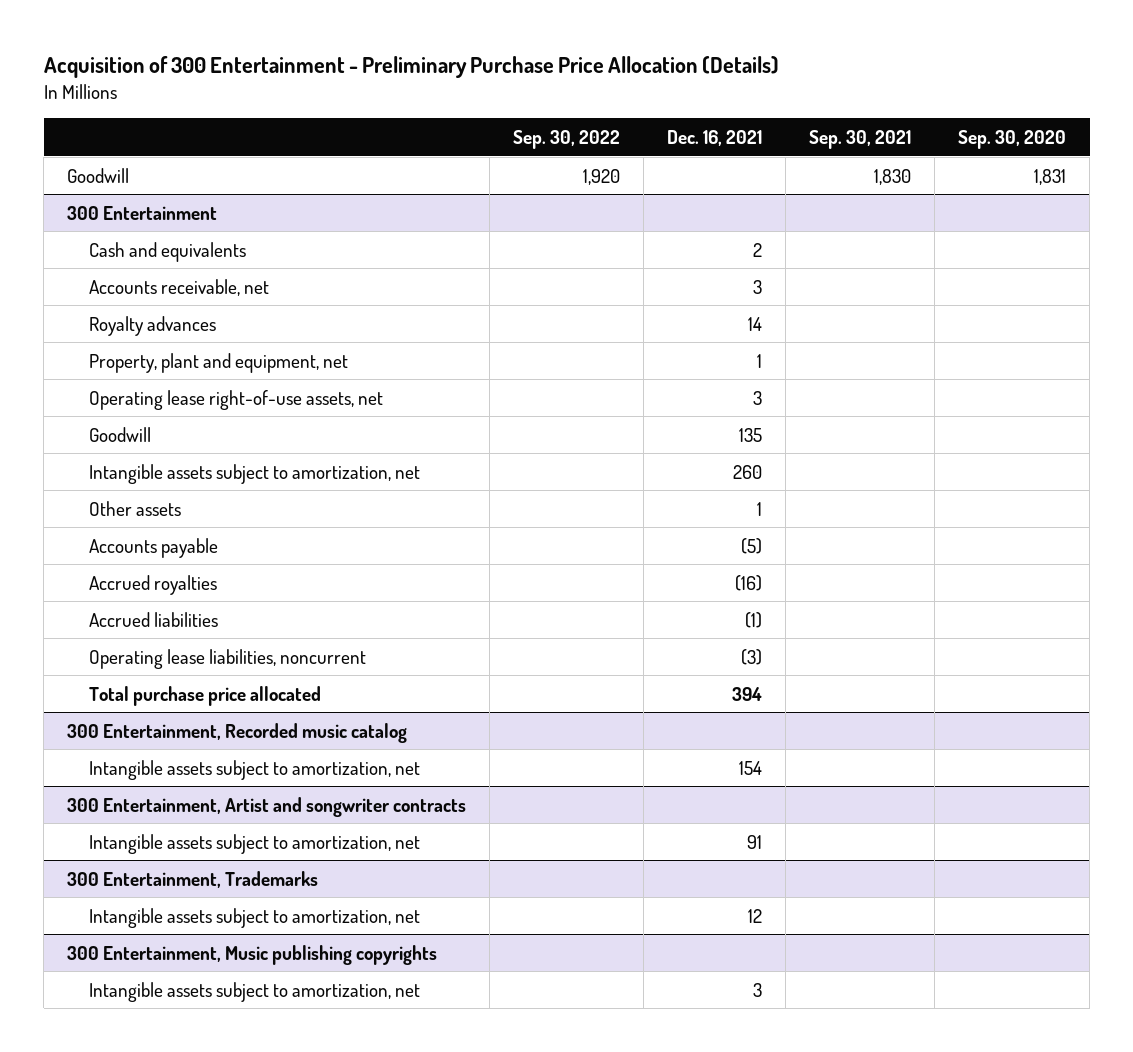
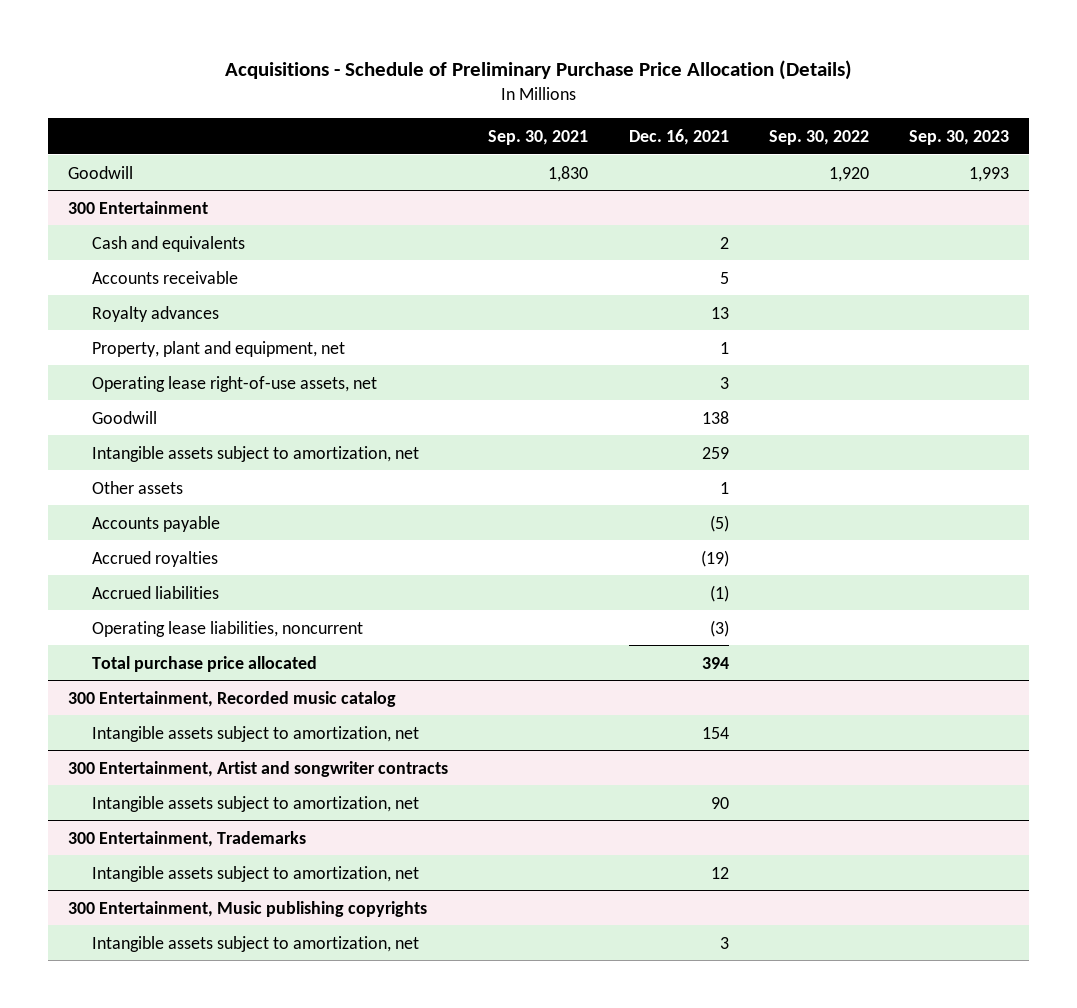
- Acquisition of 300 Entertainment - Preliminary Purchase Price Allocation (Details)
+ Acquisitions - Schedule of Preliminary Purchase Price Allocation (Details)
- | Sep. 30, 2022 | Dec. 16, 2021 | Sep. 30, 2021 | Sep. 30, 2020
+ | Sep. 30, 2021 | Dec. 16, 2021 | Sep. 30, 2022 | Sep. 30, 2023
@ 300 Entertainment
- Accounts receivable, net | | 3 | |
- Royalty advances | | 14 | |
+ Accounts receivable | | 5 | |
+ Royalty advances | | 13 | |
- Goodwill | | 135 | |
- Intangible assets subject to amortization, net | | 260 | |
+ Goodwill | | 138 | |
+ Intangible assets subject to amortization, net | | 259 | |
- Accrued royalties | | (16) | |
+ Accrued royalties | | (19) | |
@ 300 Entertainment, Artist and songwriter contracts
- Intangible assets subject to amortization, net | | 91 | |
+ Intangible assets subject to amortization, net | | 90 | |

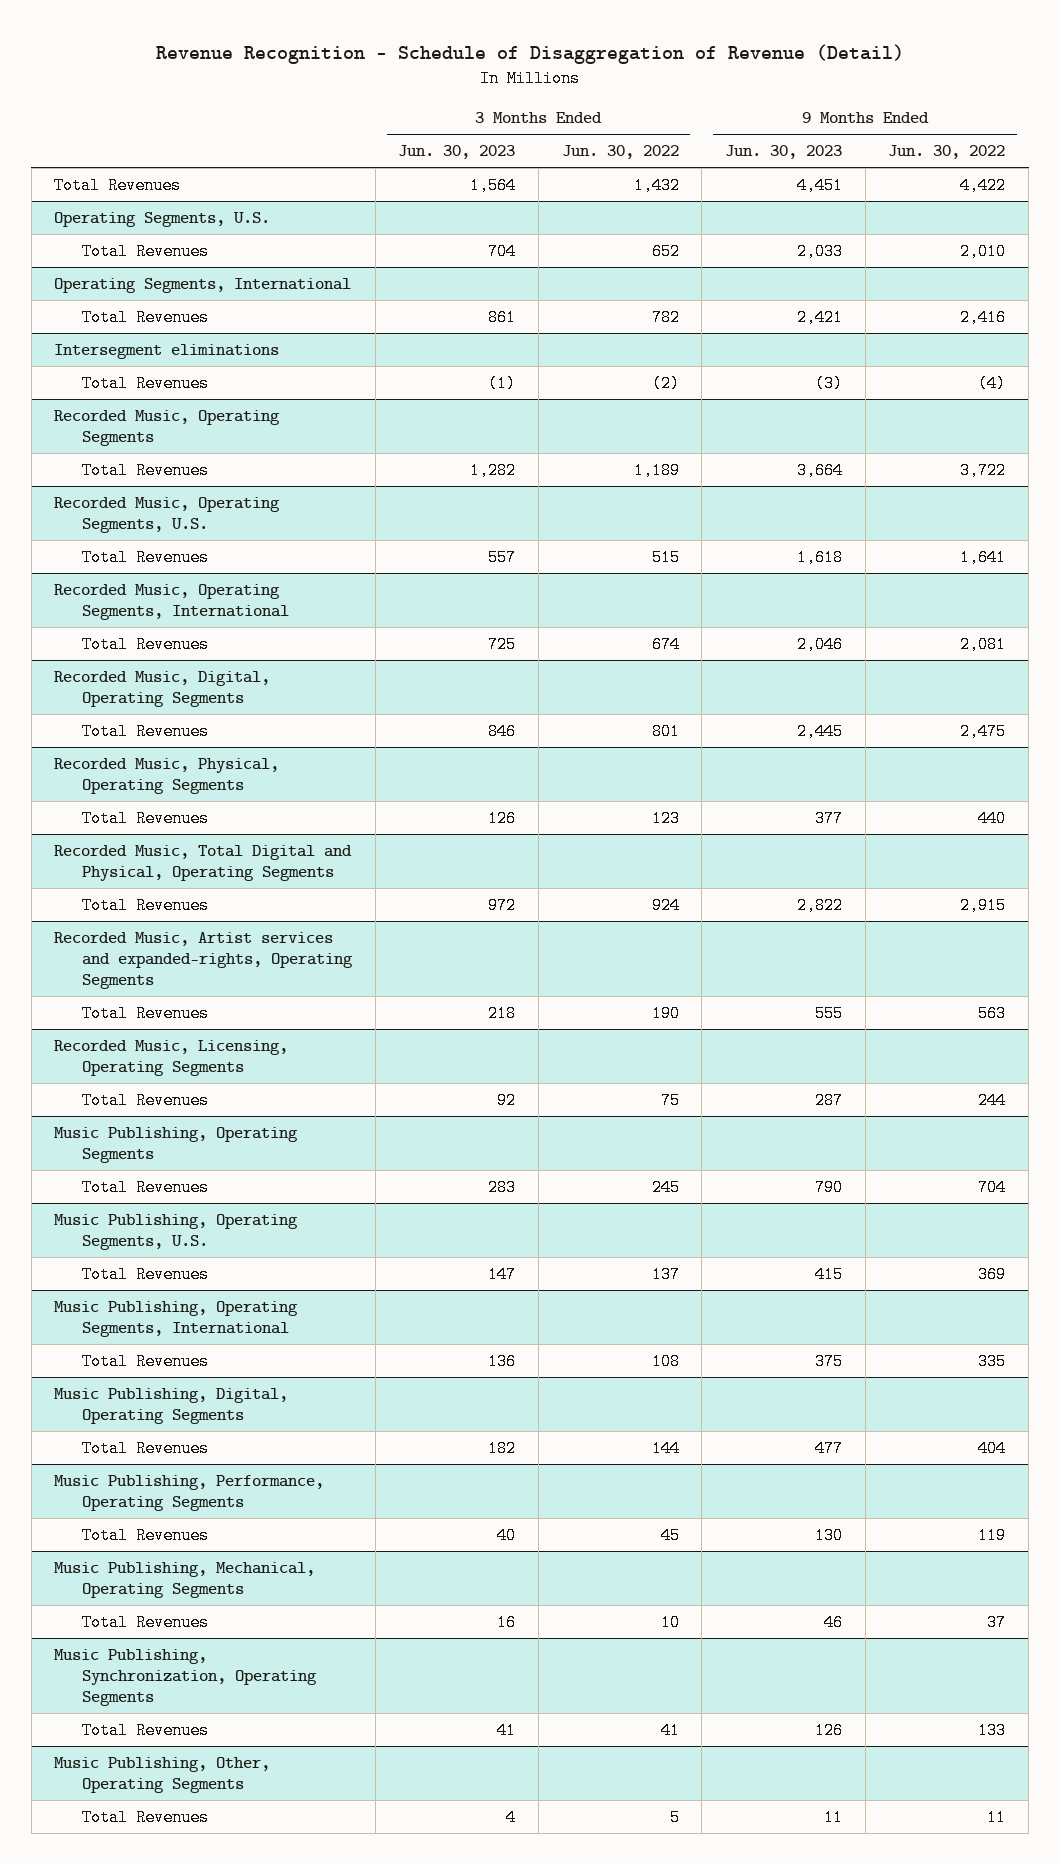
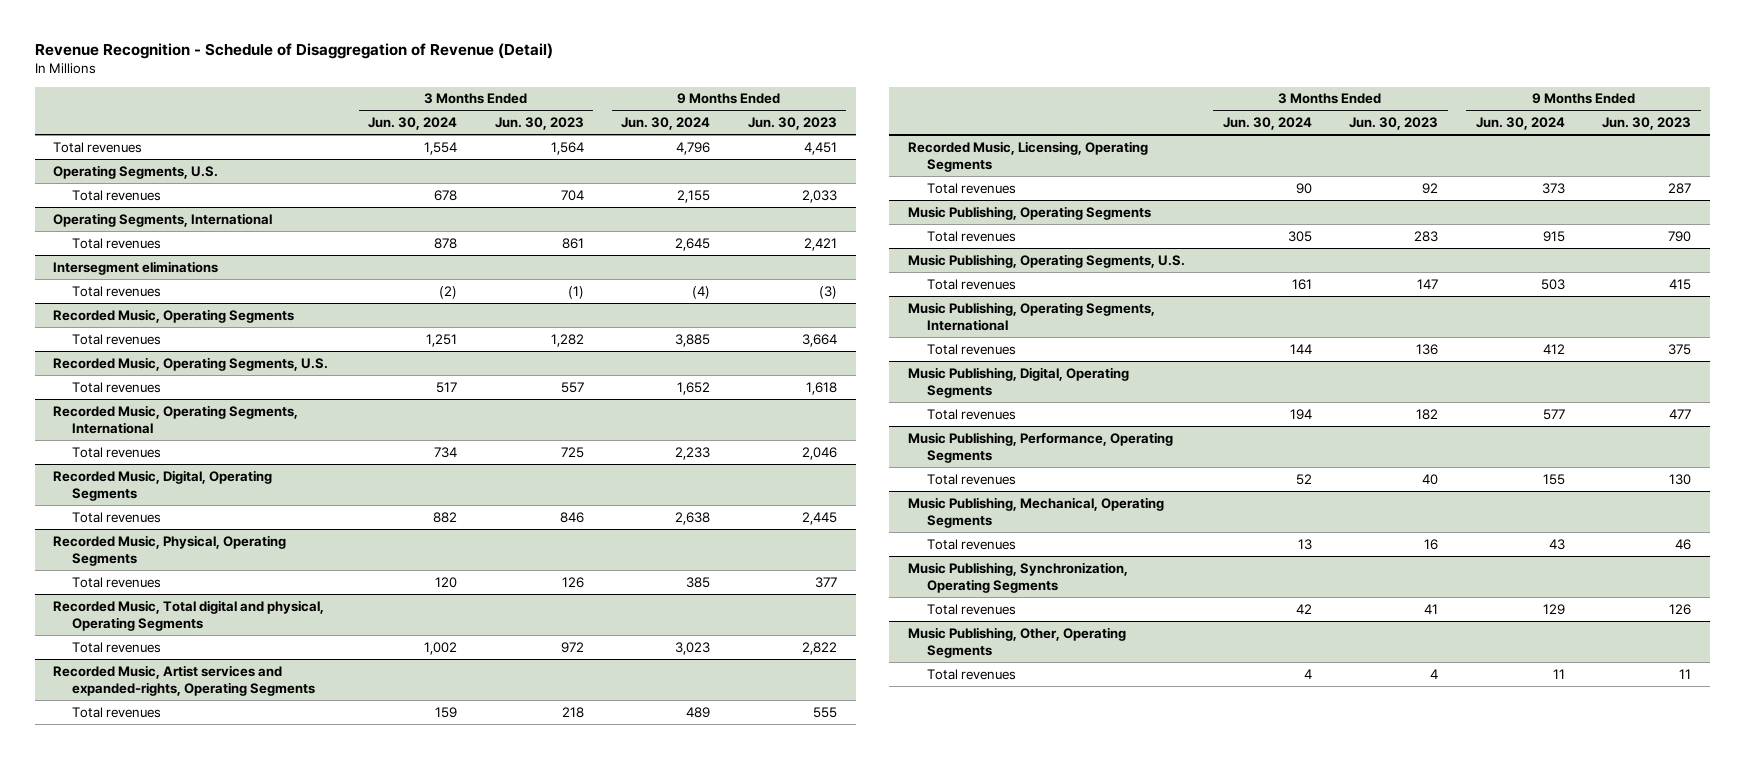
- | 3 Months Ended Jun. 30, 2023 | 3 Months Ended Jun. 30, 2022 | 9 Months Ended Jun. 30, 2023 | 9 Months Ended Jun. 30, 2022
+ | 3 Months Ended Jun. 30, 2024 | 3 Months Ended Jun. 30, 2023 | 9 Months Ended Jun. 30, 2024 | 9 Months Ended Jun. 30, 2023
- Total Revenues | 1,564 | 1,432 | 4,451 | 4,422
+ Total revenues | 1,554 | 1,564 | 4,796 | 4,451
@ Operating Segments, U.S.
- Total Revenues | 704 | 652 | 2,033 | 2,010
+ Total revenues | 678 | 704 | 2,155 | 2,033
@ Operating Segments, International
- Total Revenues | 861 | 782 | 2,421 | 2,416
+ Total revenues | 878 | 861 | 2,645 | 2,421
@ Intersegment eliminations
- Total Revenues | (1) | (2) | (3) | (4)
+ Total revenues | (2) | (1) | (4) | (3)
@ Recorded Music, Operating Segments
- Total Revenues | 1,282 | 1,189 | 3,664 | 3,722
+ Total revenues | 1,251 | 1,282 | 3,885 | 3,664
@ Recorded Music, Operating Segments, U.S.
- Total Revenues | 557 | 515 | 1,618 | 1,641
+ Total revenues | 517 | 557 | 1,652 | 1,618
@ Recorded Music, Operating Segments, International
- Total Revenues | 725 | 674 | 2,046 | 2,081
+ Total revenues | 734 | 725 | 2,233 | 2,046
@ Recorded Music, Digital, Operating Segments
- Total Revenues | 846 | 801 | 2,445 | 2,475
+ Total revenues | 882 | 846 | 2,638 | 2,445
@ Recorded Music, Physical, Operating Segments
- Total Revenues | 126 | 123 | 377 | 440
- Recorded Music, Total Digital and Physical, Operating Segments
- Total Revenues | 972 | 924 | 2,822 | 2,915
@ Recorded Music, Physical, Operating Segments
+ Total revenues | 120 | 126 | 385 | 377
+ Recorded Music, Total digital and physical, Operating Segments
+ Total revenues | 1,002 | 972 | 3,023 | 2,822
@ Recorded Music, Artist services and expanded-rights, Operating Segments
- Total Revenues | 218 | 190 | 555 | 563
+ Total revenues | 159 | 218 | 489 | 555
@ Recorded Music, Licensing, Operating Segments
- Total Revenues | 92 | 75 | 287 | 244
+ Total revenues | 90 | 92 | 373 | 287
@ Music Publishing, Operating Segments
- Total Revenues | 283 | 245 | 790 | 704
+ Total revenues | 305 | 283 | 915 | 790
@ Music Publishing, Operating Segments, U.S.
- Total Revenues | 147 | 137 | 415 | 369
+ Total revenues | 161 | 147 | 503 | 415
@ Music Publishing, Operating Segments, International
- Total Revenues | 136 | 108 | 375 | 335
+ Total revenues | 144 | 136 | 412 | 375
@ Music Publishing, Digital, Operating Segments
- Total Revenues | 182 | 144 | 477 | 404
+ Total revenues | 194 | 182 | 577 | 477
@ Music Publishing, Performance, Operating Segments
- Total Revenues | 40 | 45 | 130 | 119
+ Total revenues | 52 | 40 | 155 | 130
@ Music Publishing, Mechanical, Operating Segments
- Total Revenues | 16 | 10 | 46 | 37
+ Total revenues | 13 | 16 | 43 | 46
@ Music Publishing, Synchronization, Operating Segments
- Total Revenues | 41 | 41 | 126 | 133
+ Total revenues | 42 | 41 | 129 | 126
@ Music Publishing, Other, Operating Segments
- Total Revenues | 4 | 5 | 11 | 11
+ Total revenues | 4 | 4 | 11 | 11

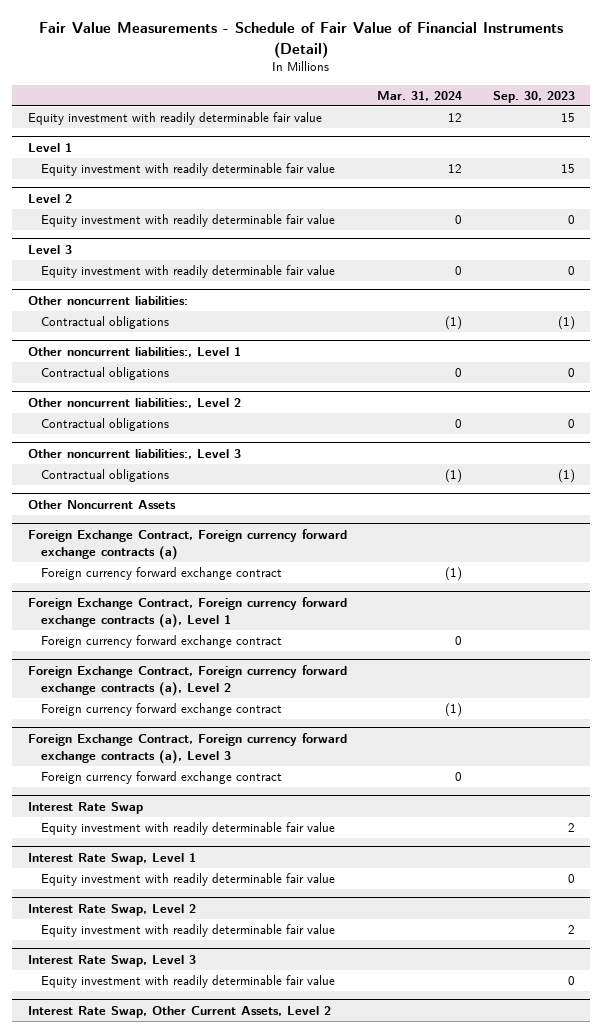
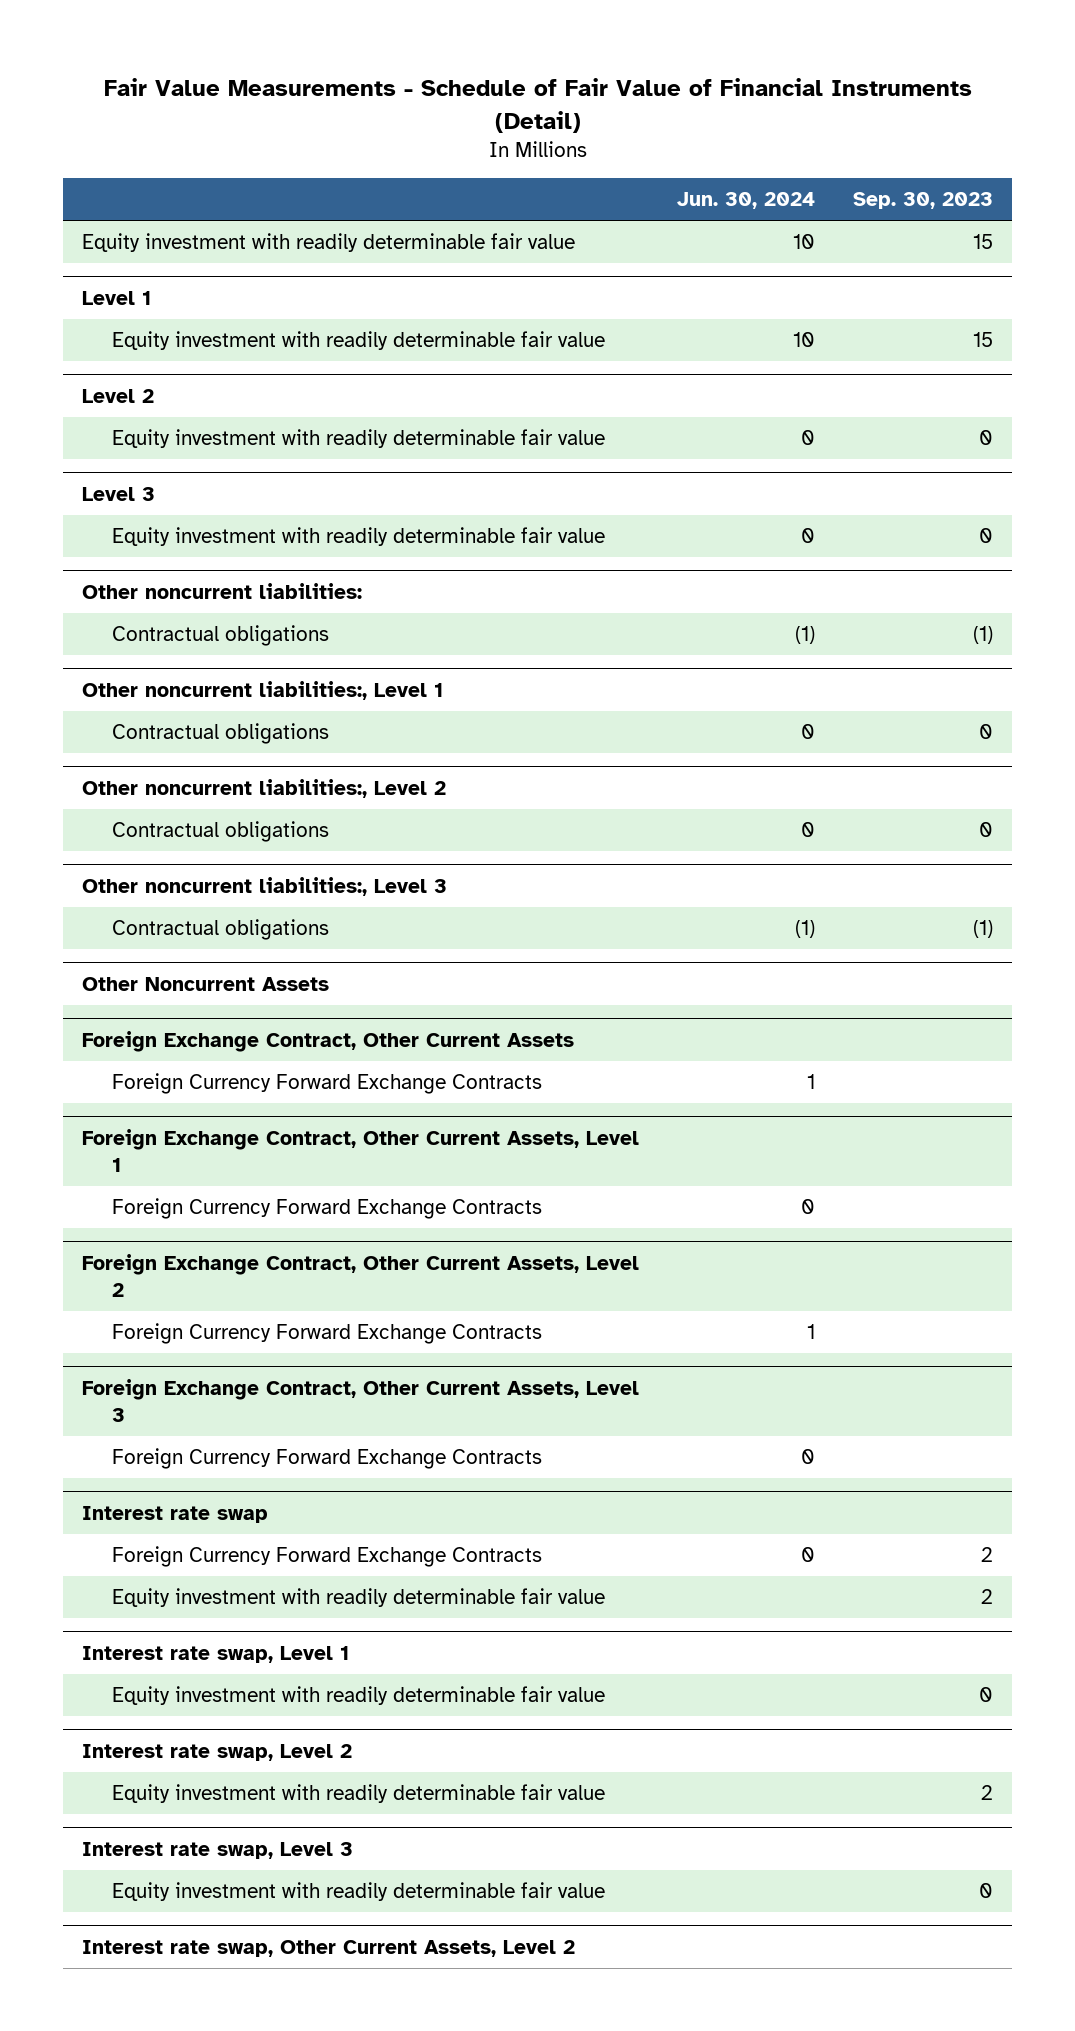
- | Mar. 31, 2024 | Sep. 30, 2023
+ | Jun. 30, 2024 | Sep. 30, 2023
- Foreign Exchange Contract, Foreign currency forward exchange contracts (a)
- Foreign currency forward exchange contract | (1) |
- Foreign Exchange Contract, Foreign currency forward exchange contracts (a), Level 1
- Foreign currency forward exchange contract | 0 |
- Foreign Exchange Contract, Foreign currency forward exchange contracts (a), Level 2
- Foreign currency forward exchange contract | (1) |
- Foreign Exchange Contract, Foreign currency forward exchange contracts (a), Level 3
- Foreign currency forward exchange contract | 0 |
- Interest Rate Swap
+ Foreign Exchange Contract, Other Current Assets
+ Foreign Currency Forward Exchange Contracts | 1 |
+ Foreign Exchange Contract, Other Current Assets, Level 1
+ Foreign Currency Forward Exchange Contracts | 0 |
+ Foreign Exchange Contract, Other Current Assets, Level 2
+ Foreign Currency Forward Exchange Contracts | 1 |
+ Foreign Exchange Contract, Other Current Assets, Level 3
+ Foreign Currency Forward Exchange Contracts | 0 |
+ Interest rate swap
+ Foreign Currency Forward Exchange Contracts | 0 | 2
- Interest Rate Swap, Level 1
+ Interest rate swap, Level 1
- Interest Rate Swap, Level 2
+ Interest rate swap, Level 2
- Interest Rate Swap, Level 3
+ Interest rate swap, Level 3
- Interest Rate Swap, Other Current Assets, Level 2
+ Interest rate swap, Other Current Assets, Level 2

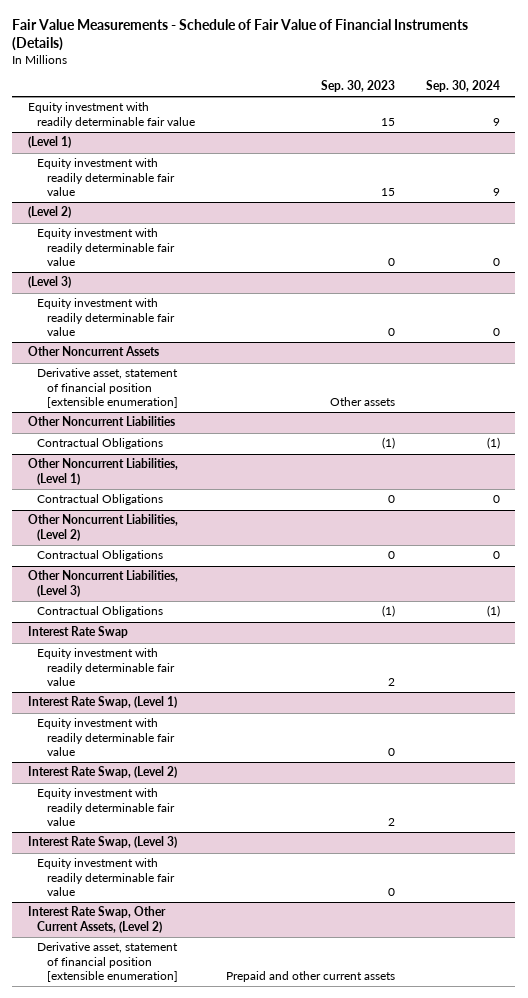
- Fair Value Measurements - Schedule of Fair Value of Financial Instruments (Detail)
+ Fair Value Measurements - Schedule of Fair Value of Financial Instruments (Details)
- | Jun. 30, 2024 | Sep. 30, 2023
+ | Sep. 30, 2023 | Sep. 30, 2024
- Level 1
+ (Level 1)
- Level 2
+ (Level 2)
- Level 3
+ (Level 3)
- Other noncurrent liabilities:
- Contractual obligations | (1) | (1)
- Other noncurrent liabilities:, Level 1
- Contractual obligations | 0 | 0
- Other noncurrent liabilities:, Level 2
- Contractual obligations | 0 | 0
- Other noncurrent liabilities:, Level 3
- Contractual obligations | (1) | (1)
- Foreign Exchange Contract, Other Current Assets
- Foreign Currency Forward Exchange Contracts | 1 |
- Foreign Exchange Contract, Other Current Assets, Level 1
- Foreign Currency Forward Exchange Contracts | 0 |
- Foreign Exchange Contract, Other Current Assets, Level 2
- Foreign Currency Forward Exchange Contracts | 1 |
- Foreign Exchange Contract, Other Current Assets, Level 3
- Foreign Currency Forward Exchange Contracts | 0 |
- Interest rate swap
- Foreign Currency Forward Exchange Contracts | 0 | 2
@ Other Noncurrent Assets
+ Derivative asset, statement of financial position [extensible enumeration] | Other assets |
+ Other Noncurrent Liabilities
+ Contractual Obligations | (1) | (1)
+ Other Noncurrent Liabilities, (Level 1)
+ Contractual Obligations | 0 | 0
+ Other Noncurrent Liabilities, (Level 2)
+ Contractual Obligations | 0 | 0
+ Other Noncurrent Liabilities, (Level 3)
+ Contractual Obligations | (1) | (1)
+ Interest Rate Swap
- Interest rate swap, Level 1
+ Interest Rate Swap, (Level 1)
- Interest rate swap, Level 2
+ Interest Rate Swap, (Level 2)
- Interest rate swap, Level 3
+ Interest Rate Swap, (Level 3)
- Interest rate swap, Other Current Assets, Level 2
+ Interest Rate Swap, Other Current Assets, (Level 2)
+ Derivative asset, statement of financial position [extensible enumeration] | Prepaid and other current assets |

